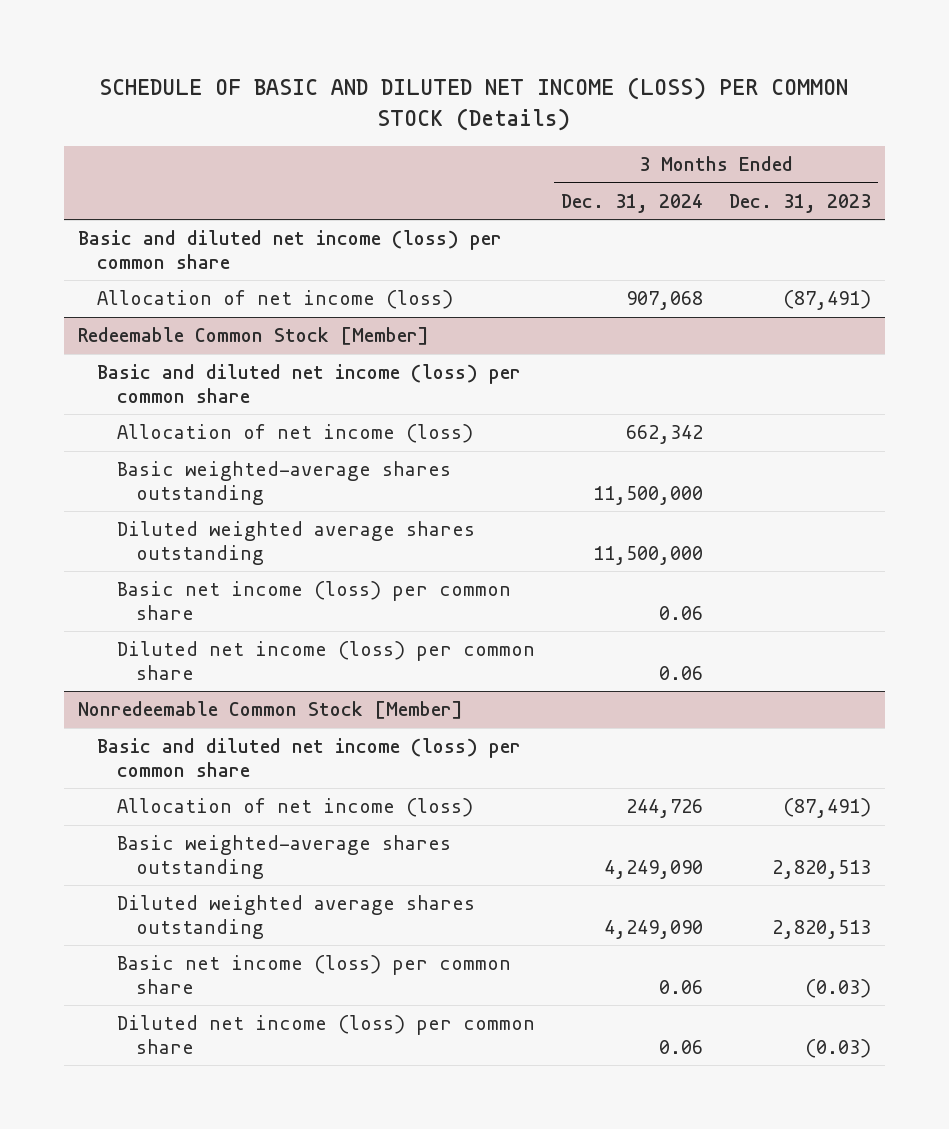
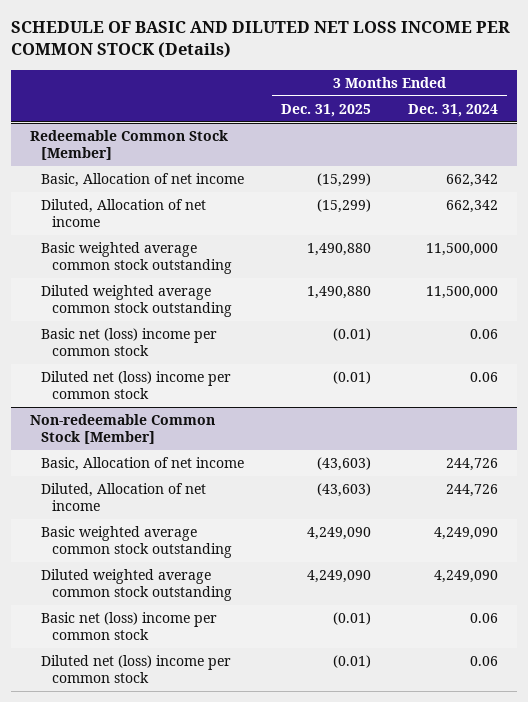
- SCHEDULE OF BASIC AND DILUTED NET INCOME (LOSS) PER COMMON STOCK (Details)
+ SCHEDULE OF BASIC AND DILUTED NET LOSS INCOME PER COMMON STOCK (Details)
- | 3 Months Ended Dec. 31, 2024 | 3 Months Ended Dec. 31, 2023
+ | 3 Months Ended Dec. 31, 2025 | 3 Months Ended Dec. 31, 2024
- Basic and diluted net income (loss) per common share
- Allocation of net income (loss) | 907,068 | (87,491)
@ Redeemable Common Stock [Member]
- Basic and diluted net income (loss) per common share
- Allocation of net income (loss) | 662,342 |
- Basic weighted-average shares outstanding | 11,500,000 |
- Diluted weighted average shares outstanding | 11,500,000 |
- Basic net income (loss) per common share | 0.06 |
- Diluted net income (loss) per common share | 0.06 |
- Nonredeemable Common Stock [Member]
- Basic and diluted net income (loss) per common share
- Allocation of net income (loss) | 244,726 | (87,491)
- Basic weighted-average shares outstanding | 4,249,090 | 2,820,513
- Diluted weighted average shares outstanding | 4,249,090 | 2,820,513
- Basic net income (loss) per common share | 0.06 | (0.03)
- Diluted net income (loss) per common share | 0.06 | (0.03)
@ Redeemable Common Stock [Member]
+ Basic, Allocation of net income | (15,299) | 662,342
+ Diluted, Allocation of net income | (15,299) | 662,342
+ Basic weighted average common stock outstanding | 1,490,880 | 11,500,000
+ Diluted weighted average common stock outstanding | 1,490,880 | 11,500,000
+ Basic net (loss) income per common stock | (0.01) | 0.06
+ Diluted net (loss) income per common stock | (0.01) | 0.06
+ Non-redeemable Common Stock [Member]
+ Basic, Allocation of net income | (43,603) | 244,726
+ Diluted, Allocation of net income | (43,603) | 244,726
+ Basic weighted average common stock outstanding | 4,249,090 | 4,249,090
+ Diluted weighted average common stock outstanding | 4,249,090 | 4,249,090
+ Basic net (loss) income per common stock | (0.01) | 0.06
+ Diluted net (loss) income per common stock | (0.01) | 0.06

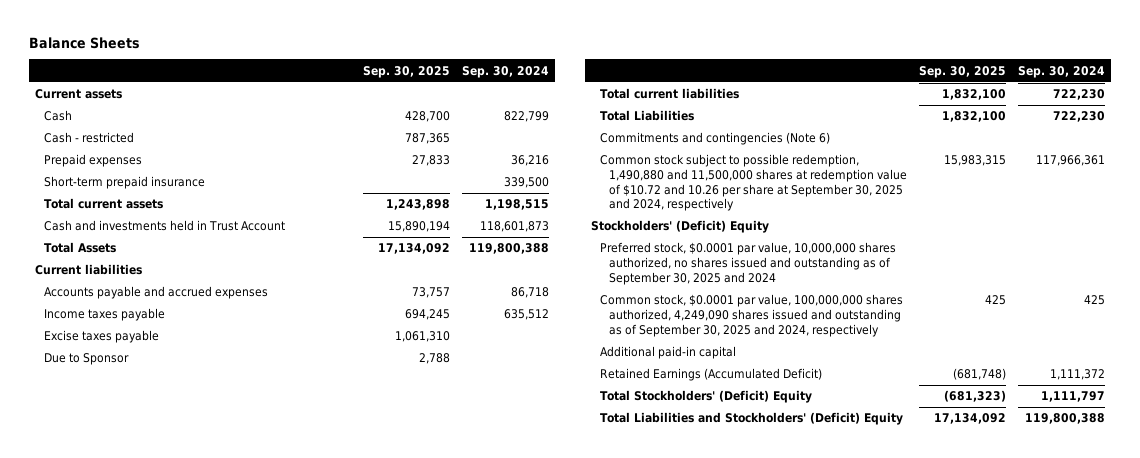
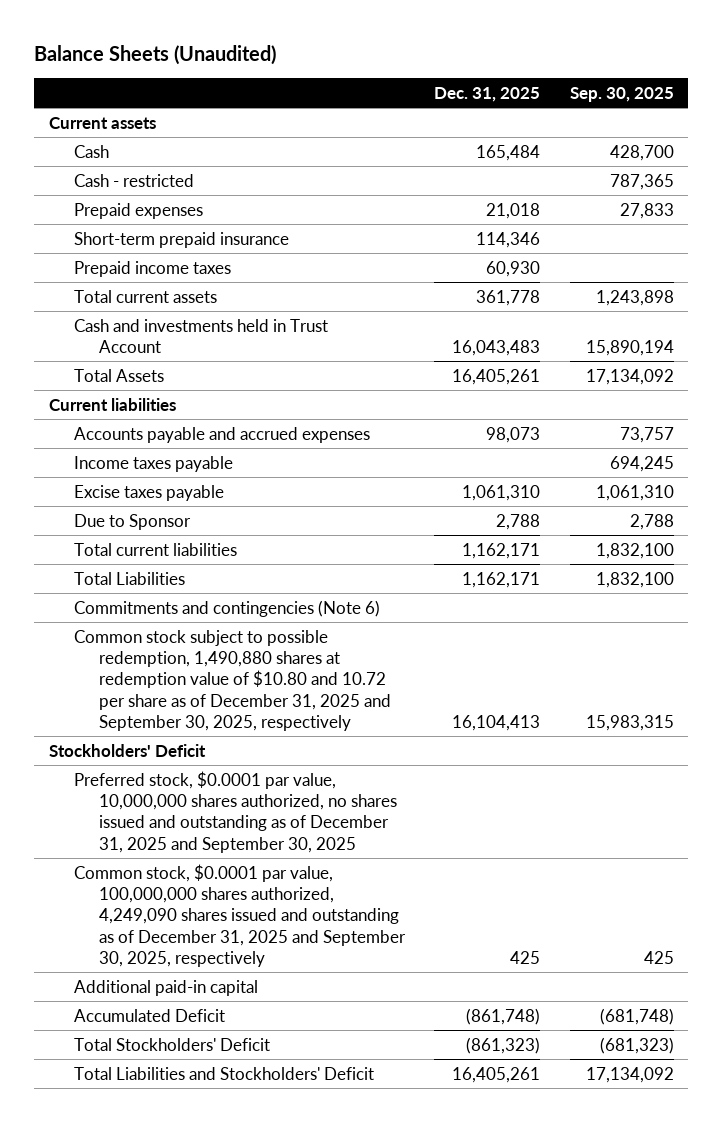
- Balance Sheets
+ Balance Sheets (Unaudited)
- | Sep. 30, 2025 | Sep. 30, 2024
+ | Dec. 31, 2025 | Sep. 30, 2025
+ Prepaid income taxes | 60,930 |
- Common stock subject to possible redemption, 1,490,880 and 11,500,000 shares at redemption value of $10.72 and 10.26 per share at September 30, 2025 and 2024, respectively | 15,983,315 | 117,966,361
- Stockholders' (Deficit) Equity
- Preferred stock, $0.0001 par value, 10,000,000 shares authorized, no shares issued and outstanding as of September 30, 2025 and 2024
- Common stock, $0.0001 par value, 100,000,000 shares authorized, 4,249,090 shares issued and outstanding as of September 30, 2025 and 2024, respectively | 425 | 425
+ Common stock subject to possible redemption, 1,490,880 shares at redemption value of $10.80 and 10.72 per share as of December 31, 2025 and September 30, 2025, respectively | 16,104,413 | 15,983,315
+ Stockholders' Deficit
+ Preferred stock, $0.0001 par value, 10,000,000 shares authorized, no shares issued and outstanding as of December 31, 2025 and September 30, 2025
+ Common stock, $0.0001 par value, 100,000,000 shares authorized, 4,249,090 shares issued and outstanding as of December 31, 2025 and September 30, 2025, respectively | 425 | 425
- Retained Earnings (Accumulated Deficit) | (681,748) | 1,111,372
- Total Stockholders' (Deficit) Equity | (681,323) | 1,111,797
- Total Liabilities and Stockholders' (Deficit) Equity | 17,134,092 | 119,800,388
+ Accumulated Deficit | (861,748) | (681,748)
+ Total Stockholders' Deficit | (861,323) | (681,323)
+ Total Liabilities and Stockholders' Deficit | 16,405,261 | 17,134,092

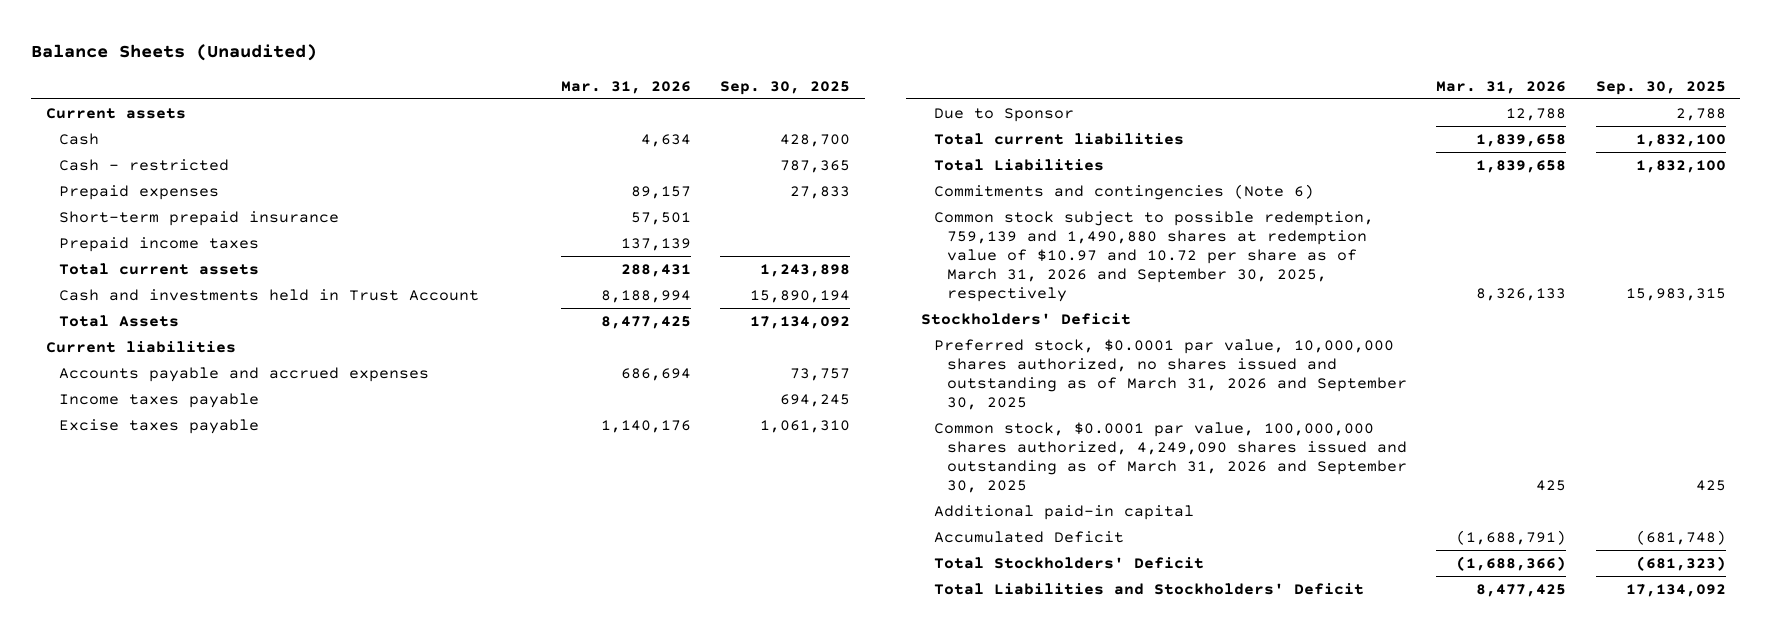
- | Dec. 31, 2025 | Sep. 30, 2025
+ | Mar. 31, 2026 | Sep. 30, 2025
- Common stock subject to possible redemption, 1,490,880 shares at redemption value of $10.80 and 10.72 per share as of December 31, 2025 and September 30, 2025, respectively | 16,104,413 | 15,983,315
+ Common stock subject to possible redemption, 759,139 and 1,490,880 shares at redemption value of $10.97 and 10.72 per share as of March 31, 2026 and September 30, 2025, respectively | 8,326,133 | 15,983,315
- Preferred stock, $0.0001 par value, 10,000,000 shares authorized, no shares issued and outstanding as of December 31, 2025 and September 30, 2025
- Common stock, $0.0001 par value, 100,000,000 shares authorized, 4,249,090 shares issued and outstanding as of December 31, 2025 and September 30, 2025, respectively | 425 | 425
+ Preferred stock, $0.0001 par value, 10,000,000 shares authorized, no shares issued and outstanding as of March 31, 2026 and September 30, 2025
+ Common stock, $0.0001 par value, 100,000,000 shares authorized, 4,249,090 shares issued and outstanding as of March 31, 2026 and September 30, 2025 | 425 | 425

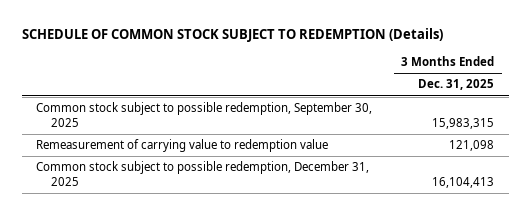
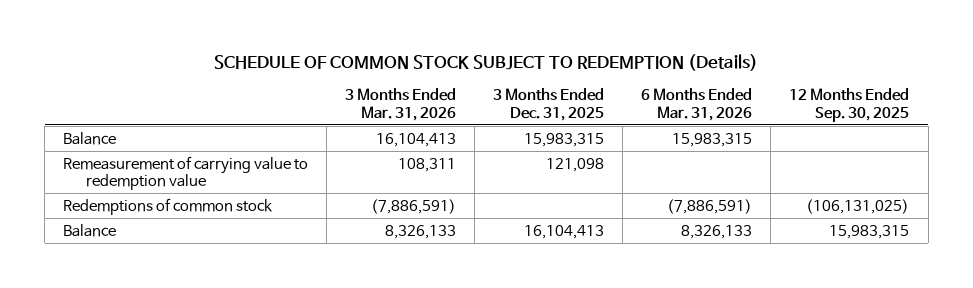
- | 3 Months Ended Dec. 31, 2025
+ | 3 Months Ended Mar. 31, 2026 | 3 Months Ended Dec. 31, 2025 | 6 Months Ended Mar. 31, 2026 | 12 Months Ended Sep. 30, 2025
- Common stock subject to possible redemption, September 30, 2025 | 15,983,315
+ Balance | 16,104,413 | 15,983,315 | 15,983,315 |
- Common stock subject to possible redemption, December 31, 2025 | 16,104,413
+ Redemptions of common stock | (7,886,591) | | (7,886,591) | (106,131,025)
+ Balance | 8,326,133 | 16,104,413 | 8,326,133 | 15,983,315

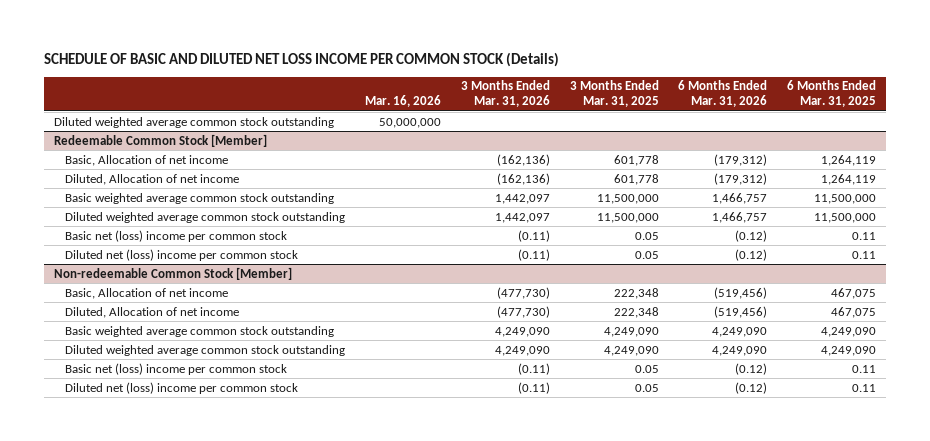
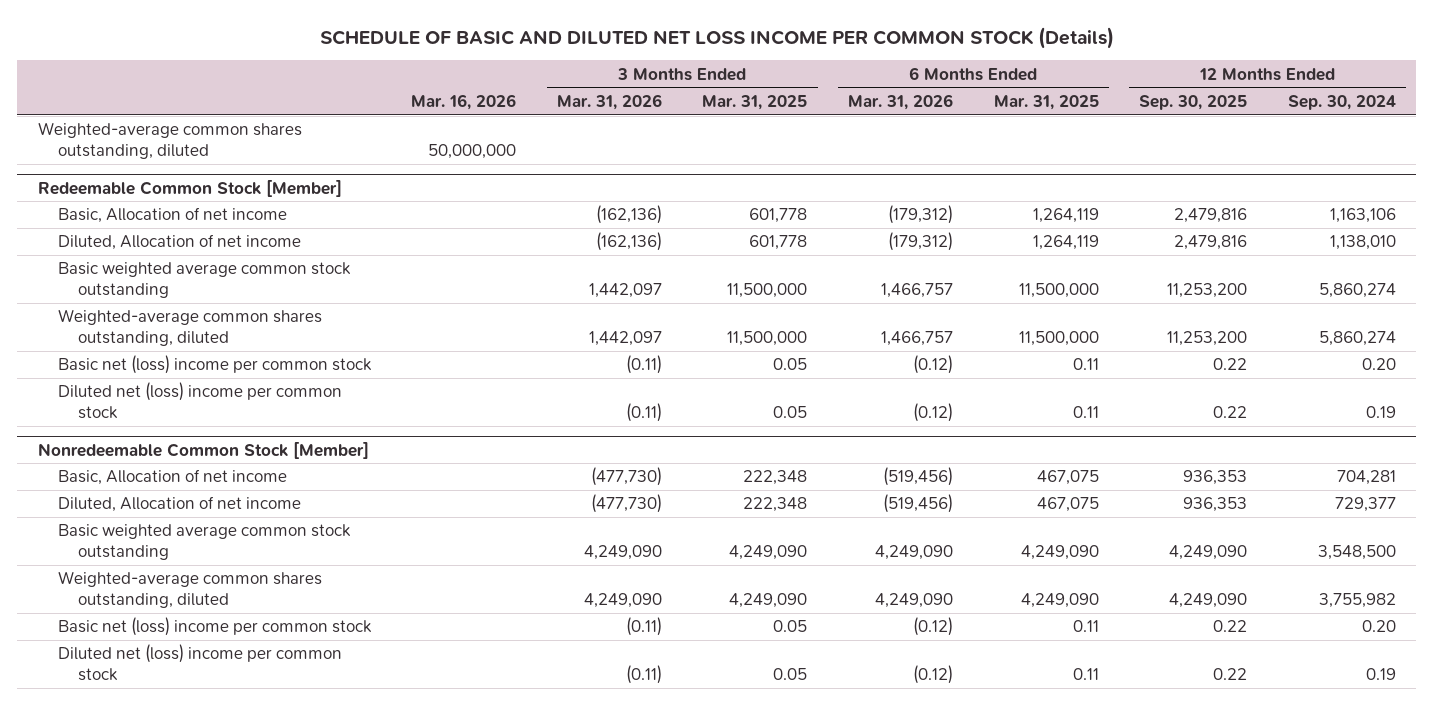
- | Mar. 16, 2026 | 3 Months Ended Mar. 31, 2026 | 3 Months Ended Mar. 31, 2025 | 6 Months Ended Mar. 31, 2026 | 6 Months Ended Mar. 31, 2025
+ | Mar. 16, 2026 | 3 Months Ended Mar. 31, 2026 | 3 Months Ended Mar. 31, 2025 | 6 Months Ended Mar. 31, 2026 | 6 Months Ended Mar. 31, 2025 | 12 Months Ended Sep. 30, 2025 | 12 Months Ended Sep. 30, 2024
- Diluted weighted average common stock outstanding | 50,000,000 | | | |
+ Weighted-average common shares outstanding, diluted | 50,000,000 | | | | | |
@ Redeemable Common Stock [Member]
- Diluted weighted average common stock outstanding | | 1,442,097 | 11,500,000 | 1,466,757 | 11,500,000
+ Weighted-average common shares outstanding, diluted | | 1,442,097 | 11,500,000 | 1,466,757 | 11,500,000 | 11,253,200 | 5,860,274
- Non-redeemable Common Stock [Member]
+ Nonredeemable Common Stock [Member]
- Diluted weighted average common stock outstanding | | 4,249,090 | 4,249,090 | 4,249,090 | 4,249,090
+ Weighted-average common shares outstanding, diluted | | 4,249,090 | 4,249,090 | 4,249,090 | 4,249,090 | 4,249,090 | 3,755,982

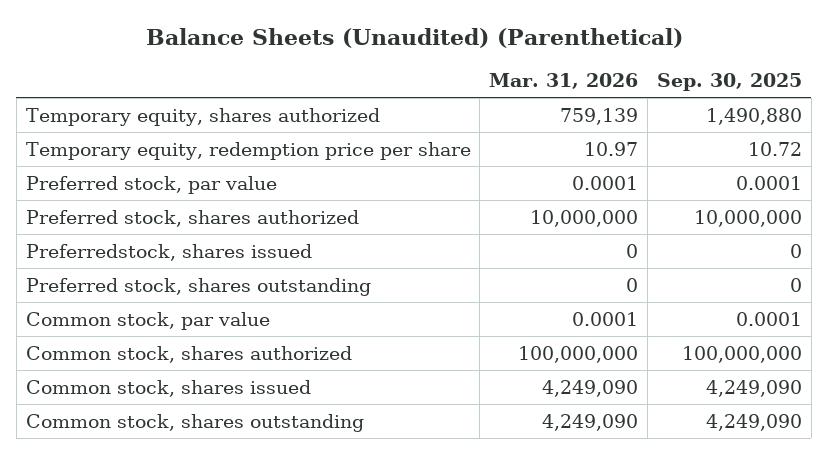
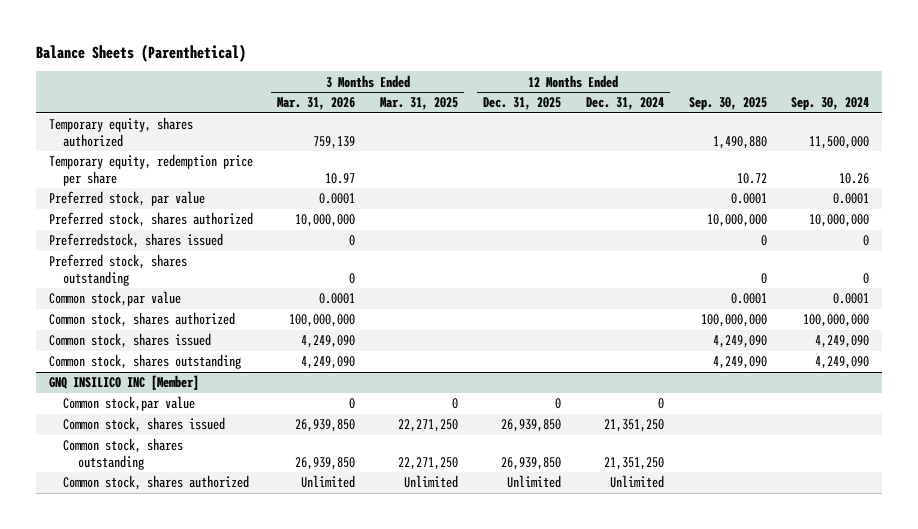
- Balance Sheets (Unaudited) (Parenthetical)
+ Balance Sheets (Parenthetical)
- | Mar. 31, 2026 | Sep. 30, 2025
+ | 3 Months Ended Mar. 31, 2026 | 3 Months Ended Mar. 31, 2025 | 12 Months Ended Dec. 31, 2025 | 12 Months Ended Dec. 31, 2024 | Sep. 30, 2025 | Sep. 30, 2024
- Common stock, par value | 0.0001 | 0.0001
+ Common stock,par value | 0.0001 | | | | 0.0001 | 0.0001
+ GNQ INSILICO INC [Member]
+ Common stock,par value | 0 | 0 | 0 | 0 | |
+ Common stock, shares issued | 26,939,850 | 22,271,250 | 26,939,850 | 21,351,250 | |
+ Common stock, shares outstanding | 26,939,850 | 22,271,250 | 26,939,850 | 21,351,250 | |
+ Common stock, shares authorized | Unlimited | Unlimited | Unlimited | Unlimited | |

